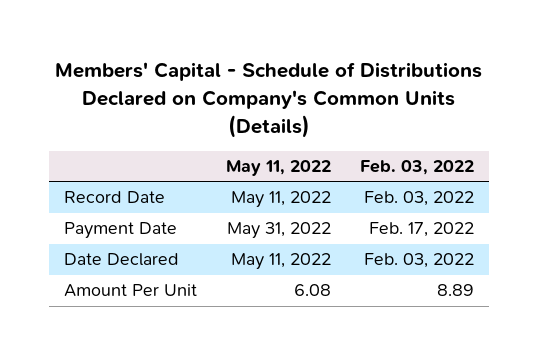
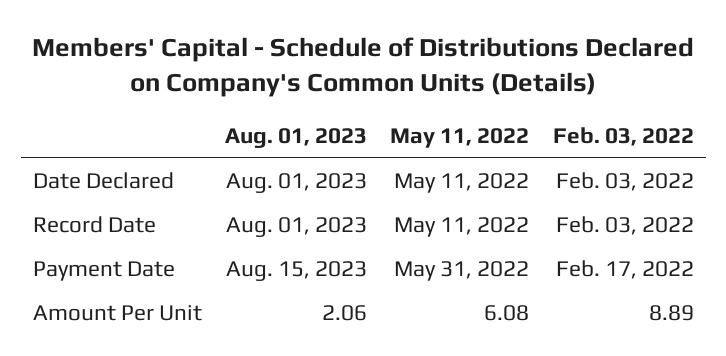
- | May 11, 2022 | Feb. 03, 2022
+ | Aug. 01, 2023 | May 11, 2022 | Feb. 03, 2022
moved up: Date Declared | Aug. 01, 2023 | May 11, 2022 | Feb. 03, 2022

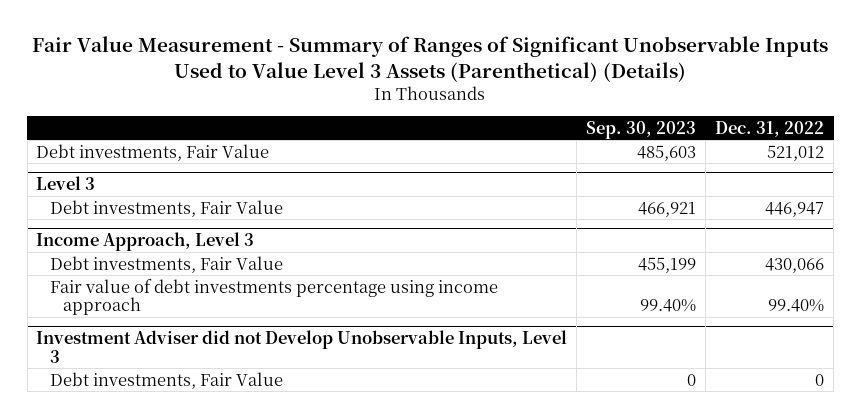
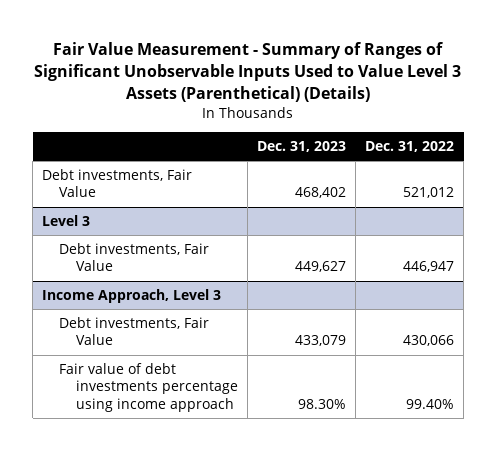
- | Sep. 30, 2023 | Dec. 31, 2022
+ | Dec. 31, 2023 | Dec. 31, 2022
- Investment Adviser did not Develop Unobservable Inputs, Level 3
- Debt investments, Fair Value | 0 | 0

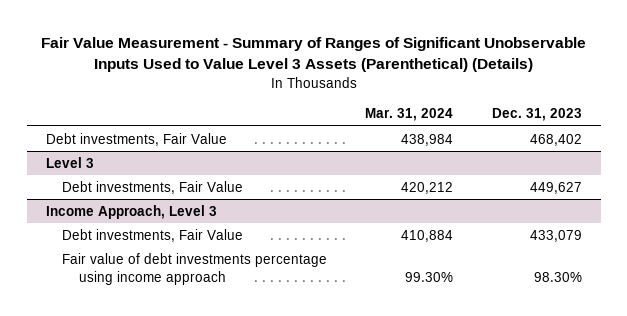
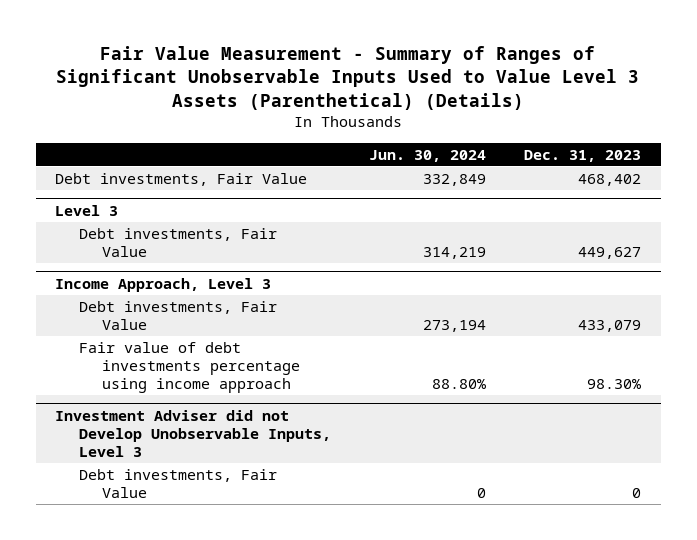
- | Mar. 31, 2024 | Dec. 31, 2023
+ | Jun. 30, 2024 | Dec. 31, 2023
+ Investment Adviser did not Develop Unobservable Inputs, Level 3
+ Debt investments, Fair Value | 0 | 0

